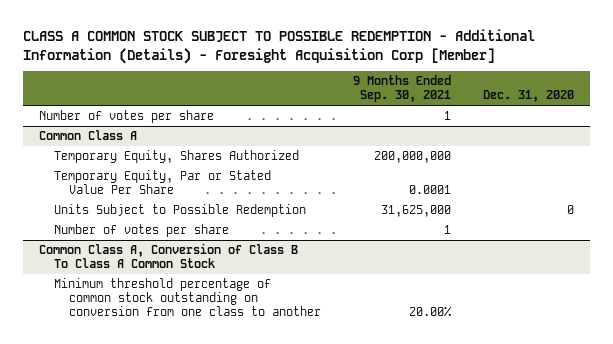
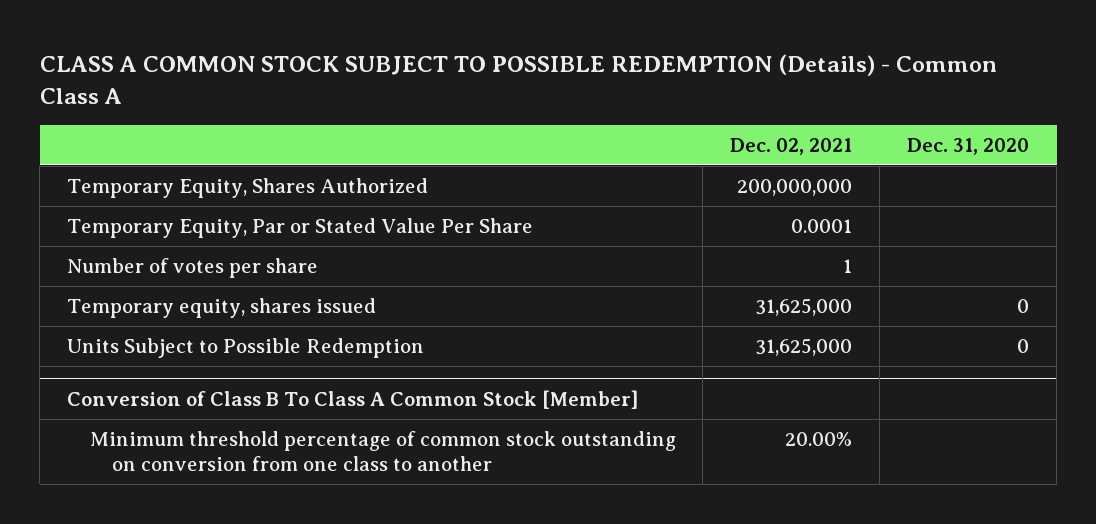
- CLASS A COMMON STOCK SUBJECT TO POSSIBLE REDEMPTION - Additional Information (Details) - Foresight Acquisition Corp [Member]
+ CLASS A COMMON STOCK SUBJECT TO POSSIBLE REDEMPTION (Details) - Common Class A
- | 9 Months Ended Sep. 30, 2021 | Dec. 31, 2020
+ | Dec. 02, 2021 | Dec. 31, 2020
+ Temporary Equity, Shares Authorized | 200,000,000 |
+ Temporary Equity, Par or Stated Value Per Share | 0.0001 |
- Common Class A
- Temporary Equity, Shares Authorized | 200,000,000 |
- Temporary Equity, Par or Stated Value Per Share | 0.0001 |
- Units Subject to Possible Redemption | 31,625,000 | 0
- Number of votes per share | 1 |
- Common Class A, Conversion of Class B To Class A Common Stock
- Minimum threshold percentage of common stock outstanding on conversion from one class to another | 20.00% |
+ Temporary equity, shares issued | 31,625,000 | 0
+ Units Subject to Possible Redemption | 31,625,000 | 0
+ Conversion of Class B To Class A Common Stock [Member]
+ Minimum threshold percentage of common stock outstanding on conversion from one class to another | 20.00% |

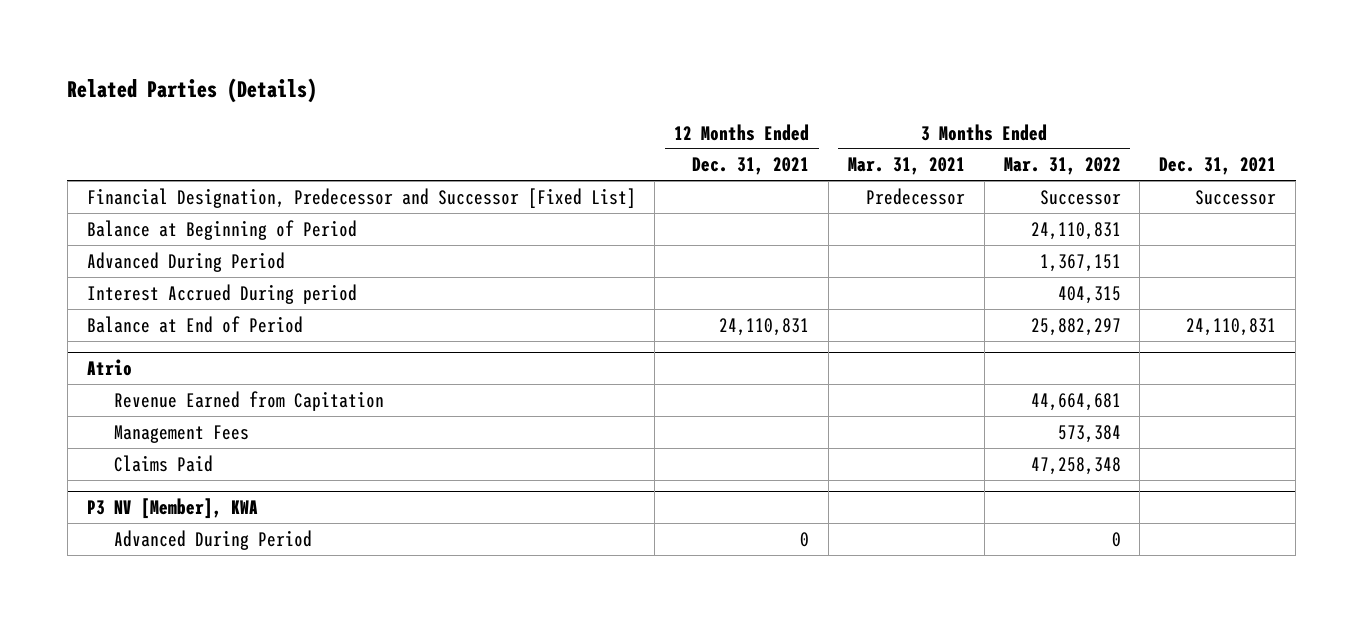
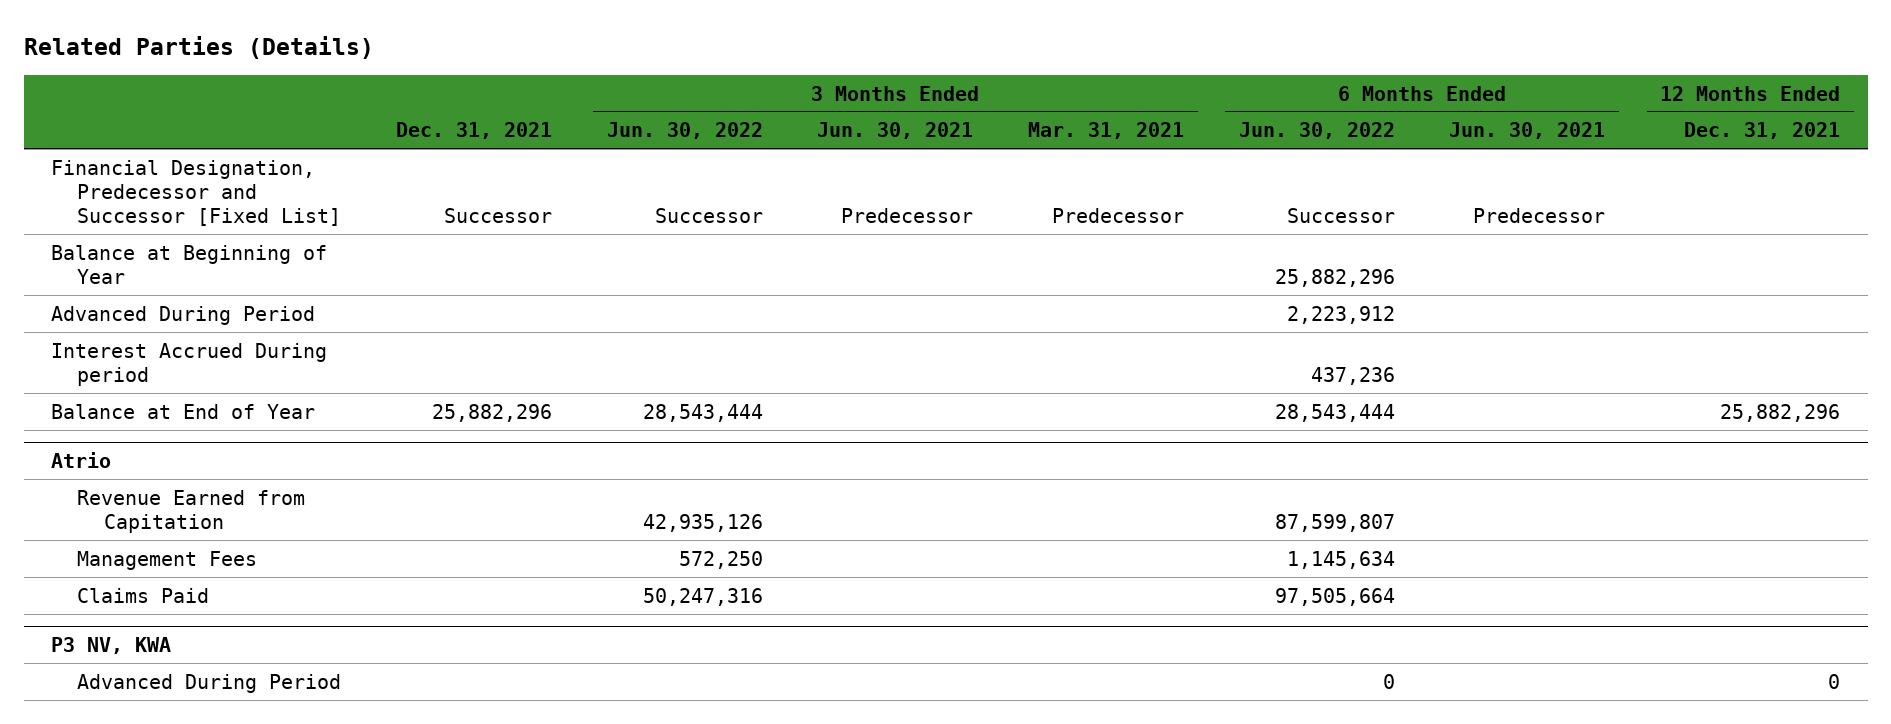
- | 12 Months Ended Dec. 31, 2021 | 3 Months Ended Mar. 31, 2021 | 3 Months Ended Mar. 31, 2022 | Dec. 31, 2021
+ | Dec. 31, 2021 | 3 Months Ended Jun. 30, 2022 | 3 Months Ended Jun. 30, 2021 | 3 Months Ended Mar. 31, 2021 | 6 Months Ended Jun. 30, 2022 | 6 Months Ended Jun. 30, 2021 | 12 Months Ended Dec. 31, 2021
- Balance at Beginning of Period | | | 24,110,831 |
+ Balance at Beginning of Year | | | | | 25,882,296 | |
- Balance at End of Period | 24,110,831 | | 25,882,297 | 24,110,831
+ Balance at End of Year | 25,882,296 | 28,543,444 | | | 28,543,444 | | 25,882,296
- P3 NV [Member], KWA
+ P3 NV, KWA

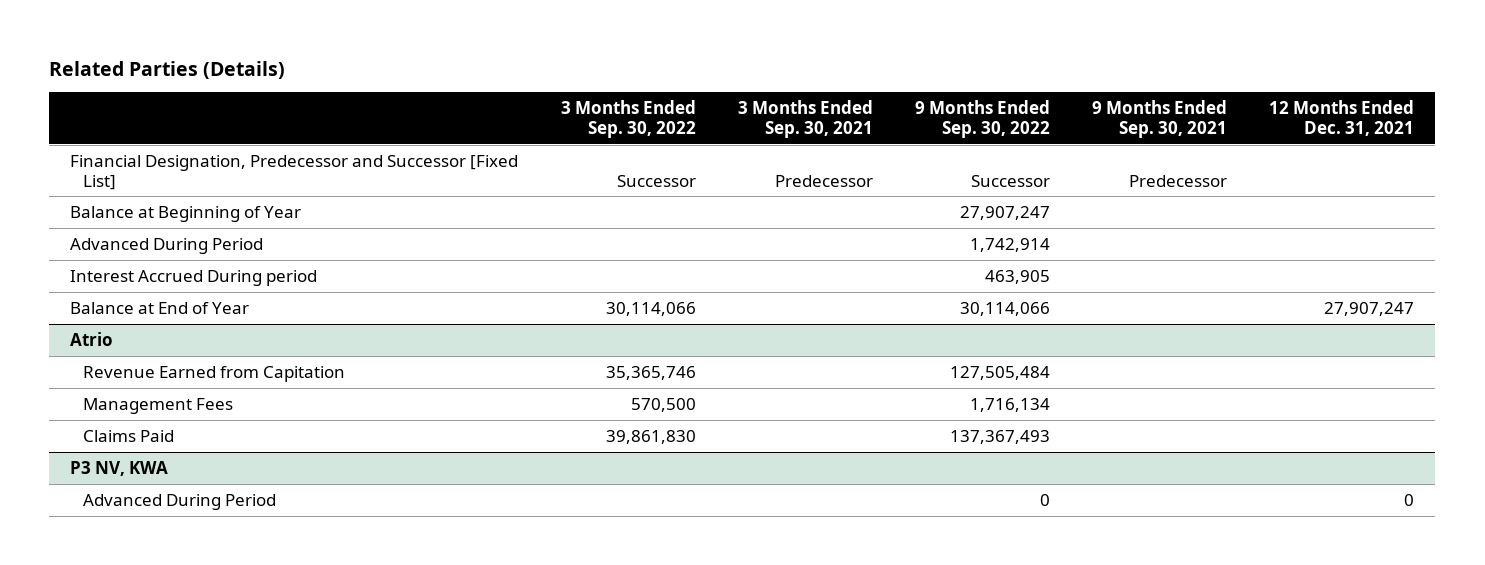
- | Dec. 31, 2021 | 3 Months Ended Jun. 30, 2022 | 3 Months Ended Jun. 30, 2021 | 3 Months Ended Mar. 31, 2021 | 6 Months Ended Jun. 30, 2022 | 6 Months Ended Jun. 30, 2021 | 12 Months Ended Dec. 31, 2021
+ | 3 Months Ended Sep. 30, 2022 | 3 Months Ended Sep. 30, 2021 | 9 Months Ended Sep. 30, 2022 | 9 Months Ended Sep. 30, 2021 | 12 Months Ended Dec. 31, 2021
- Balance at End of Year | 25,882,296 | 28,543,444 | | | 28,543,444 | | 25,882,296
+ Balance at End of Year | 30,114,066 | | 30,114,066 | | 27,907,247

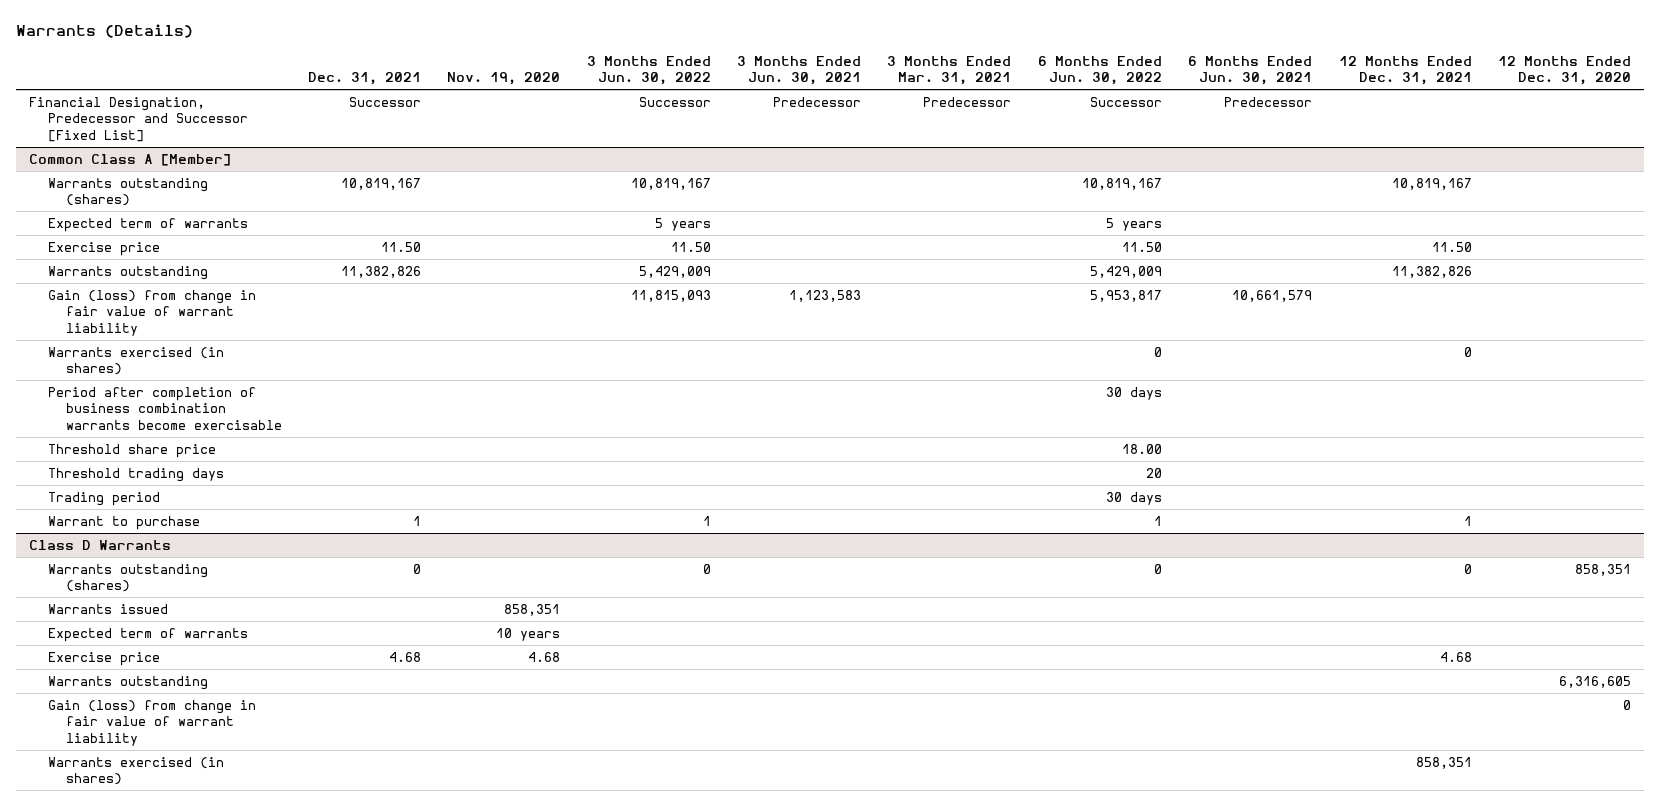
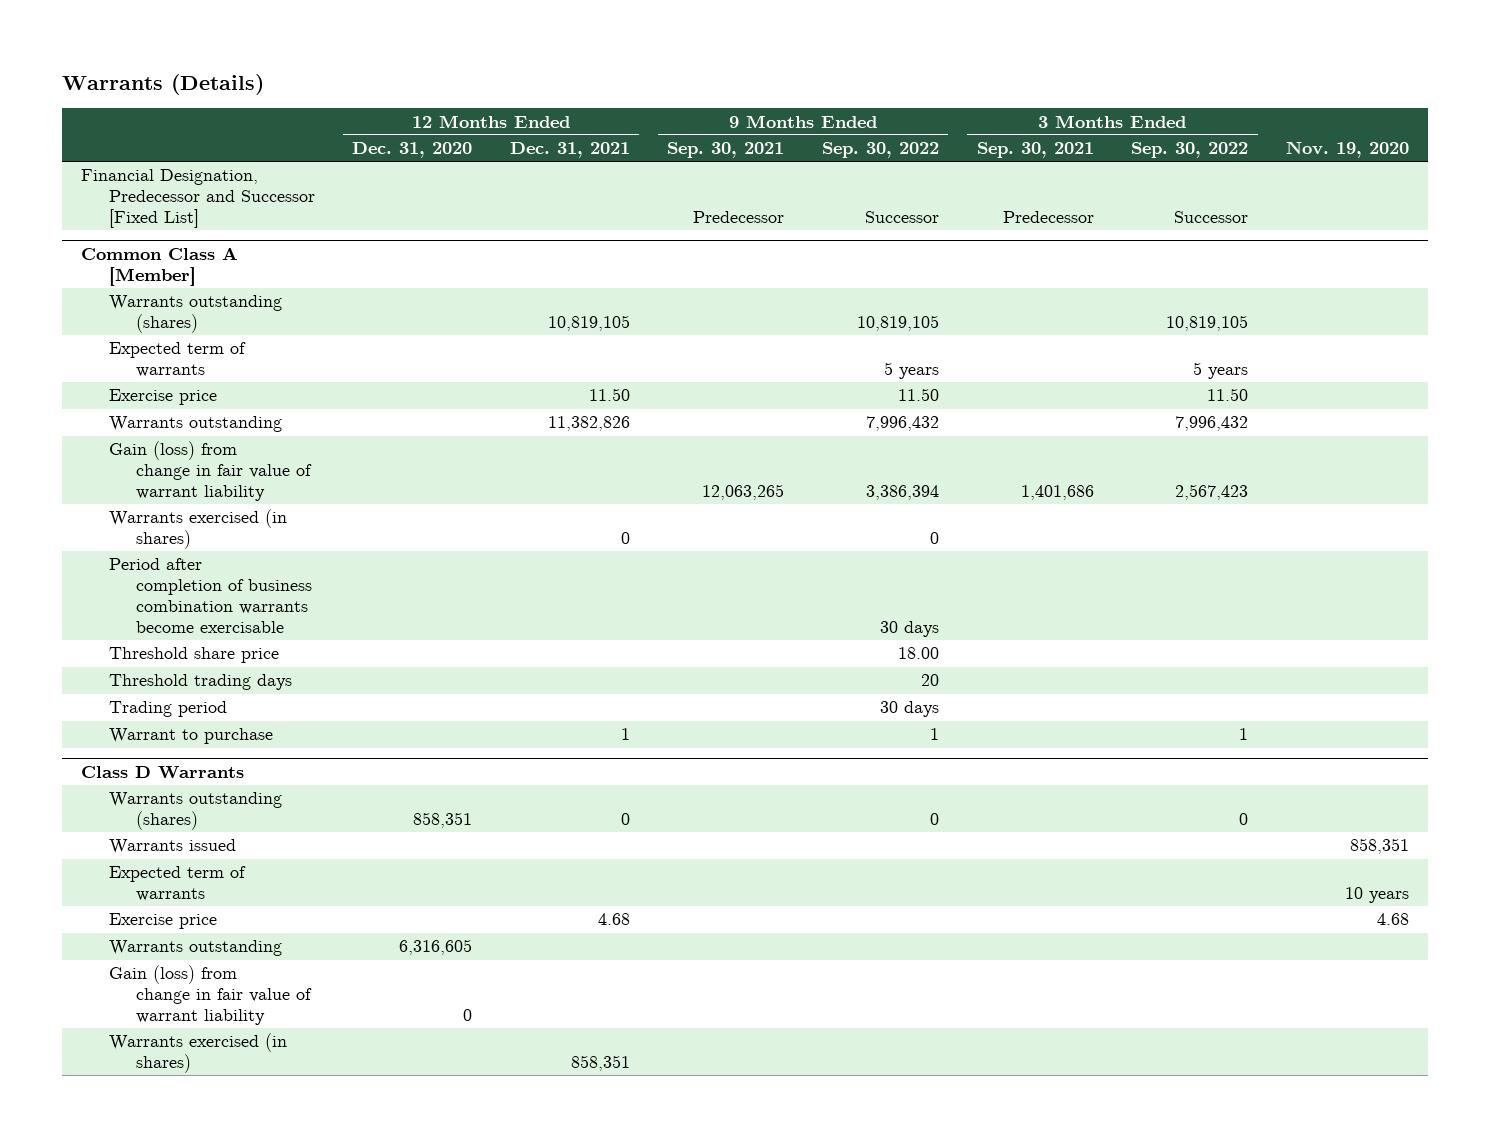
- | Dec. 31, 2021 | Nov. 19, 2020 | 3 Months Ended Jun. 30, 2022 | 3 Months Ended Jun. 30, 2021 | 3 Months Ended Mar. 31, 2021 | 6 Months Ended Jun. 30, 2022 | 6 Months Ended Jun. 30, 2021 | 12 Months Ended Dec. 31, 2021 | 12 Months Ended Dec. 31, 2020
+ | 12 Months Ended Dec. 31, 2020 | 12 Months Ended Dec. 31, 2021 | 9 Months Ended Sep. 30, 2021 | 9 Months Ended Sep. 30, 2022 | 3 Months Ended Sep. 30, 2021 | 3 Months Ended Sep. 30, 2022 | Nov. 19, 2020
@ Common Class A [Member]
- Warrants outstanding (shares) | 10,819,167 | | 10,819,167 | | | 10,819,167 | | 10,819,167 |
+ Warrants outstanding (shares) | | 10,819,105 | | 10,819,105 | | 10,819,105 |

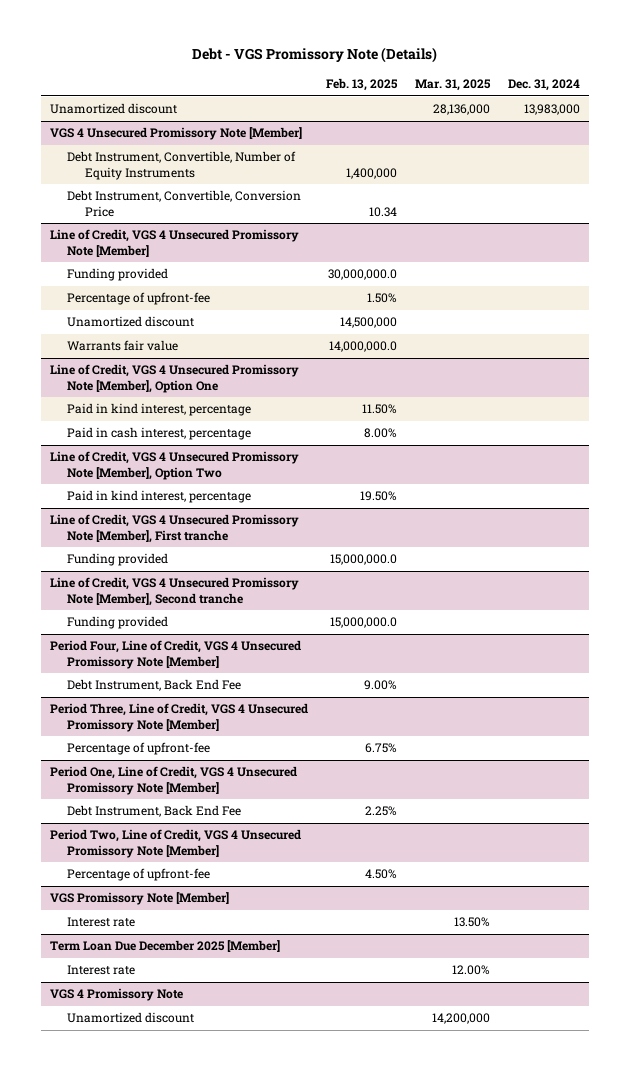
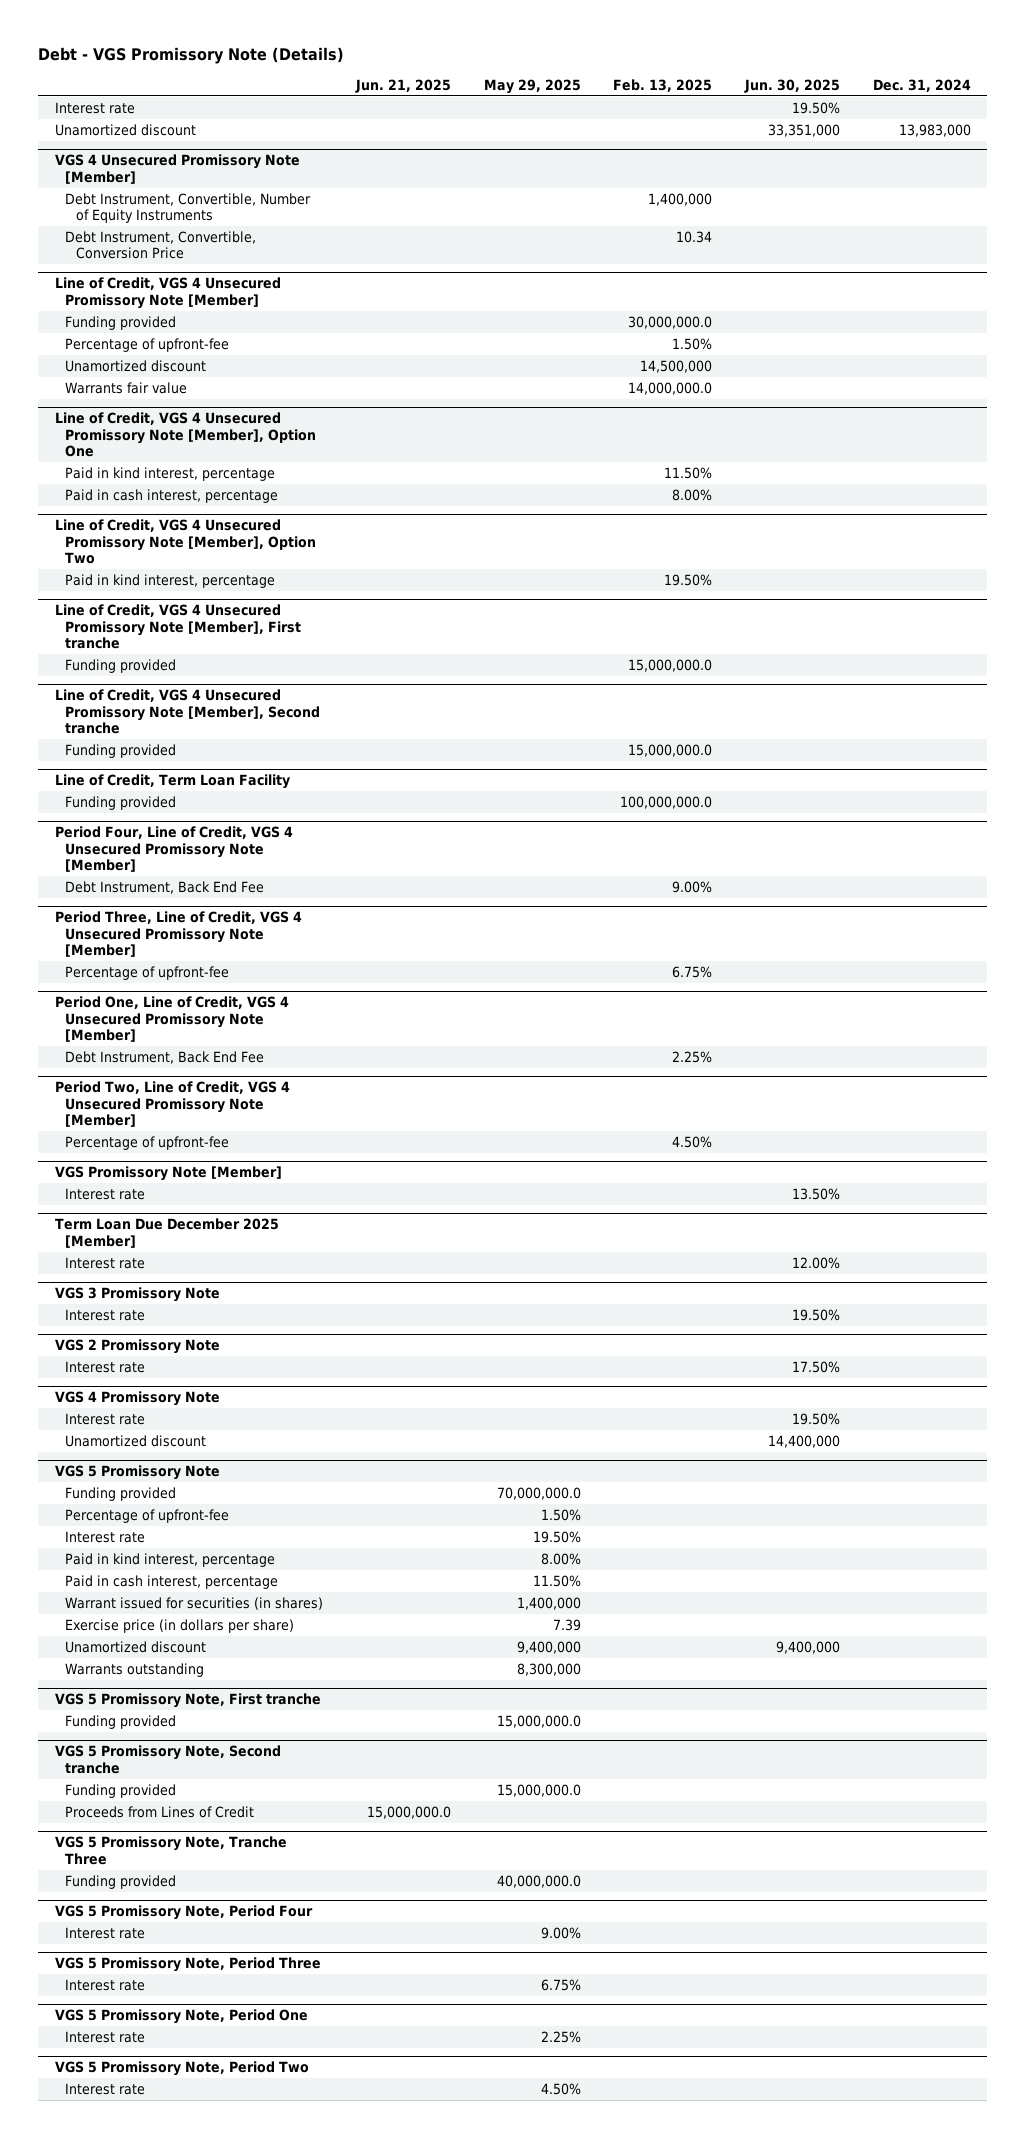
- | Feb. 13, 2025 | Mar. 31, 2025 | Dec. 31, 2024
+ | Jun. 21, 2025 | May 29, 2025 | Feb. 13, 2025 | Jun. 30, 2025 | Dec. 31, 2024
+ Interest rate | | | | 19.50% |
+ Line of Credit, Term Loan Facility
+ Funding provided | | | 100,000,000.0 | |
+ VGS 3 Promissory Note
+ Interest rate | | | | 19.50% |
+ VGS 2 Promissory Note
+ Interest rate | | | | 17.50% |
@ VGS 4 Promissory Note
+ Interest rate | | | | 19.50% |
+ VGS 5 Promissory Note
+ Funding provided | | 70,000,000.0 | | |
+ Percentage of upfront-fee | | 1.50% | | |
+ Interest rate | | 19.50% | | |
+ Paid in kind interest, percentage | | 8.00% | | |
+ Paid in cash interest, percentage | | 11.50% | | |
+ Warrant issued for securities (in shares) | | 1,400,000 | | |
+ Exercise price (in dollars per share) | | 7.39 | | |
+ Unamortized discount | | 9,400,000 | | 9,400,000 |
+ Warrants outstanding | | 8,300,000 | | |
+ VGS 5 Promissory Note, First tranche
+ Funding provided | | 15,000,000.0 | | |
+ VGS 5 Promissory Note, Second tranche
+ Funding provided | | 15,000,000.0 | | |
+ Proceeds from Lines of Credit | 15,000,000.0 | | | |
+ VGS 5 Promissory Note, Tranche Three
+ Funding provided | | 40,000,000.0 | | |
+ VGS 5 Promissory Note, Period Four
+ Interest rate | | 9.00% | | |
+ VGS 5 Promissory Note, Period Three
+ Interest rate | | 6.75% | | |
+ VGS 5 Promissory Note, Period One
+ Interest rate | | 2.25% | | |
+ VGS 5 Promissory Note, Period Two
+ Interest rate | | 4.50% | | |

